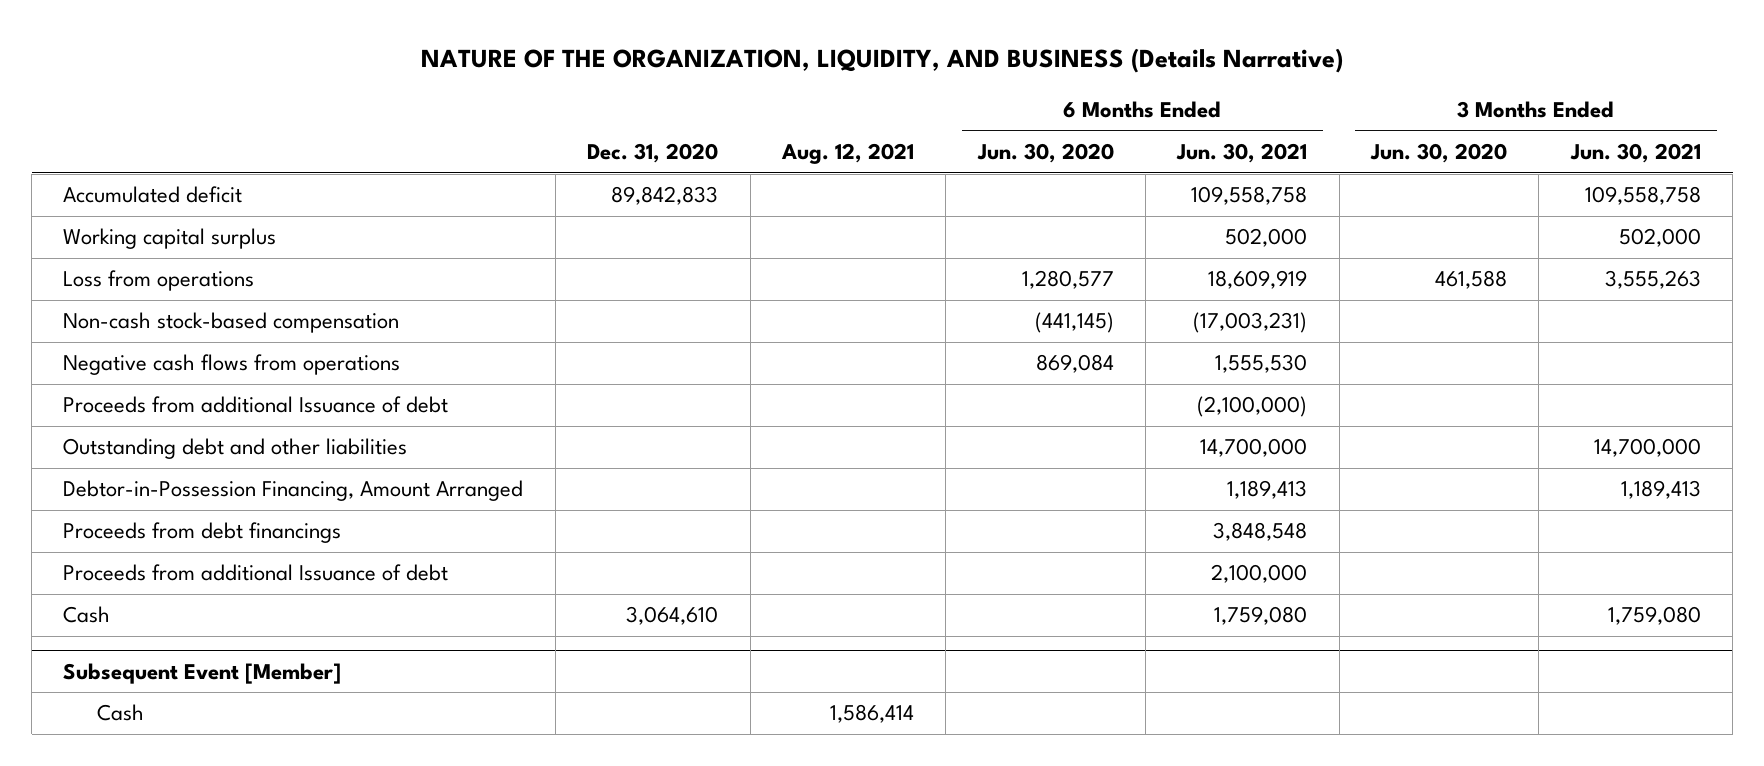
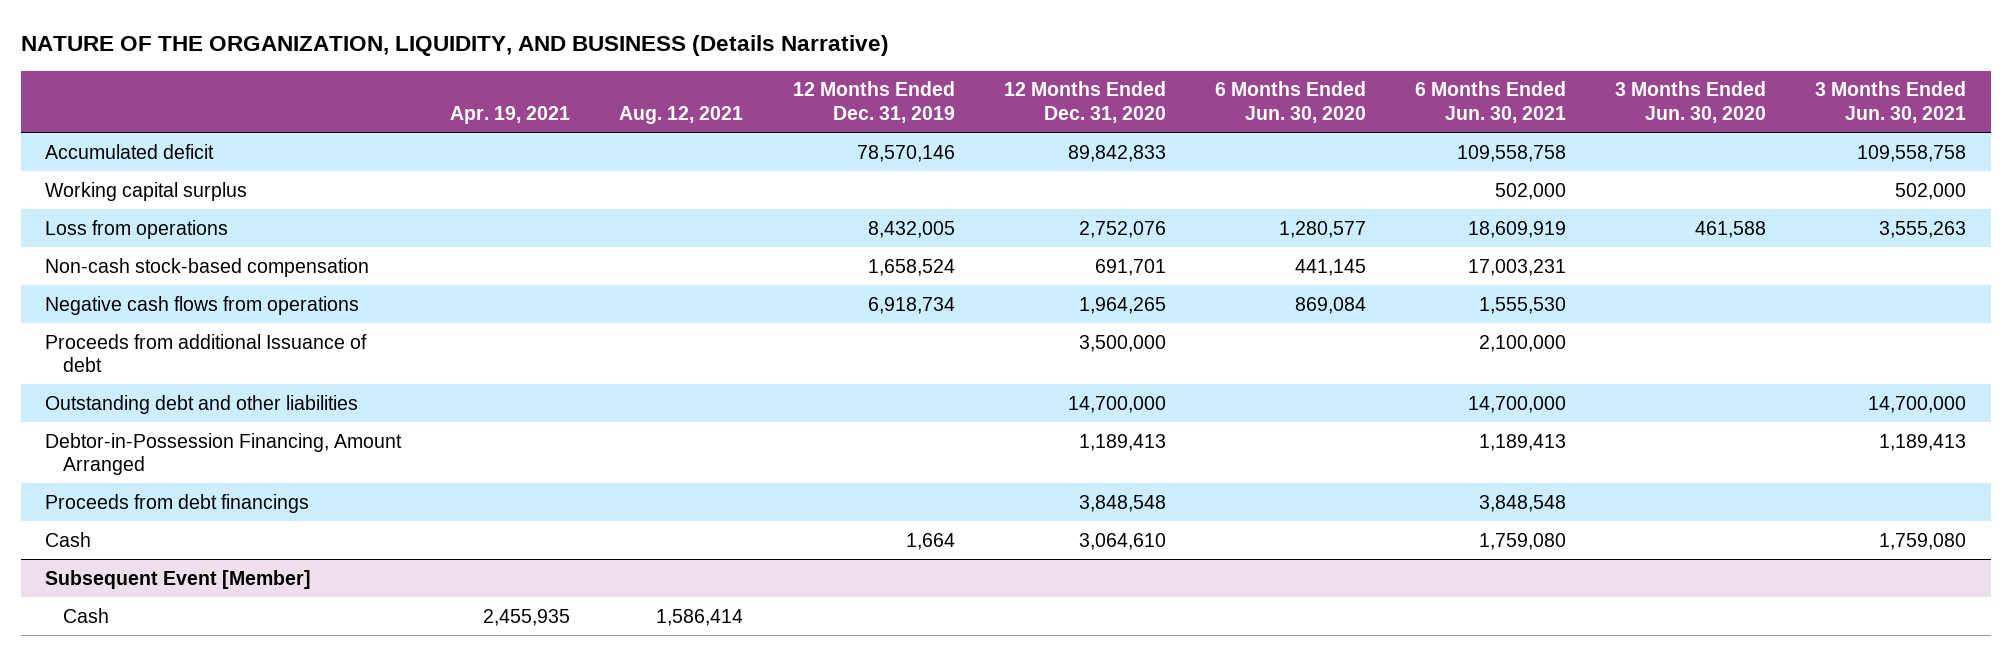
- | Dec. 31, 2020 | Aug. 12, 2021 | 6 Months Ended Jun. 30, 2020 | 6 Months Ended Jun. 30, 2021 | 3 Months Ended Jun. 30, 2020 | 3 Months Ended Jun. 30, 2021
+ | Apr. 19, 2021 | Aug. 12, 2021 | 12 Months Ended Dec. 31, 2019 | 12 Months Ended Dec. 31, 2020 | 6 Months Ended Jun. 30, 2020 | 6 Months Ended Jun. 30, 2021 | 3 Months Ended Jun. 30, 2020 | 3 Months Ended Jun. 30, 2021
- Non-cash stock-based compensation | | | (441,145) | (17,003,231) | |
+ Non-cash stock-based compensation | | | 1,658,524 | 691,701 | 441,145 | 17,003,231 | |
- Proceeds from additional Issuance of debt | | | | (2,100,000) | |
moved up: Proceeds from additional Issuance of debt | | | | 3,500,000 | | 2,100,000 | |

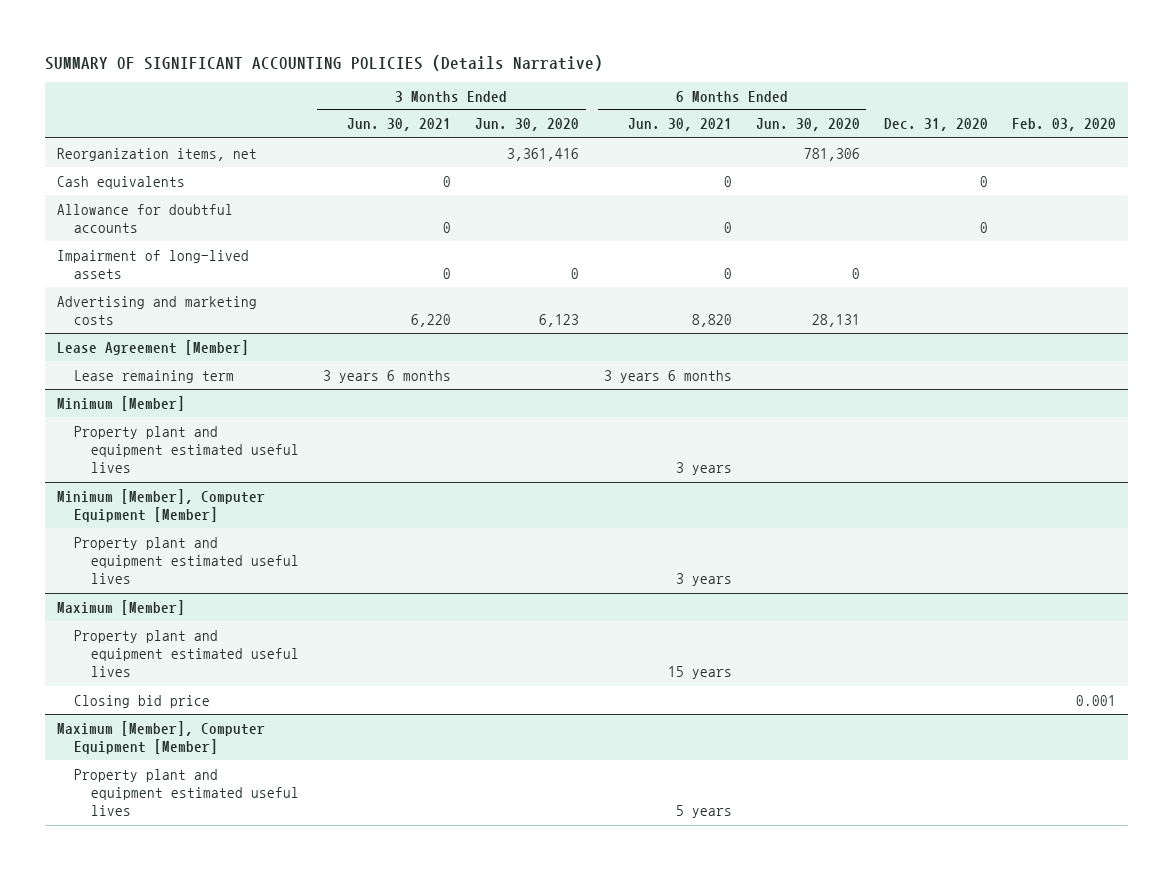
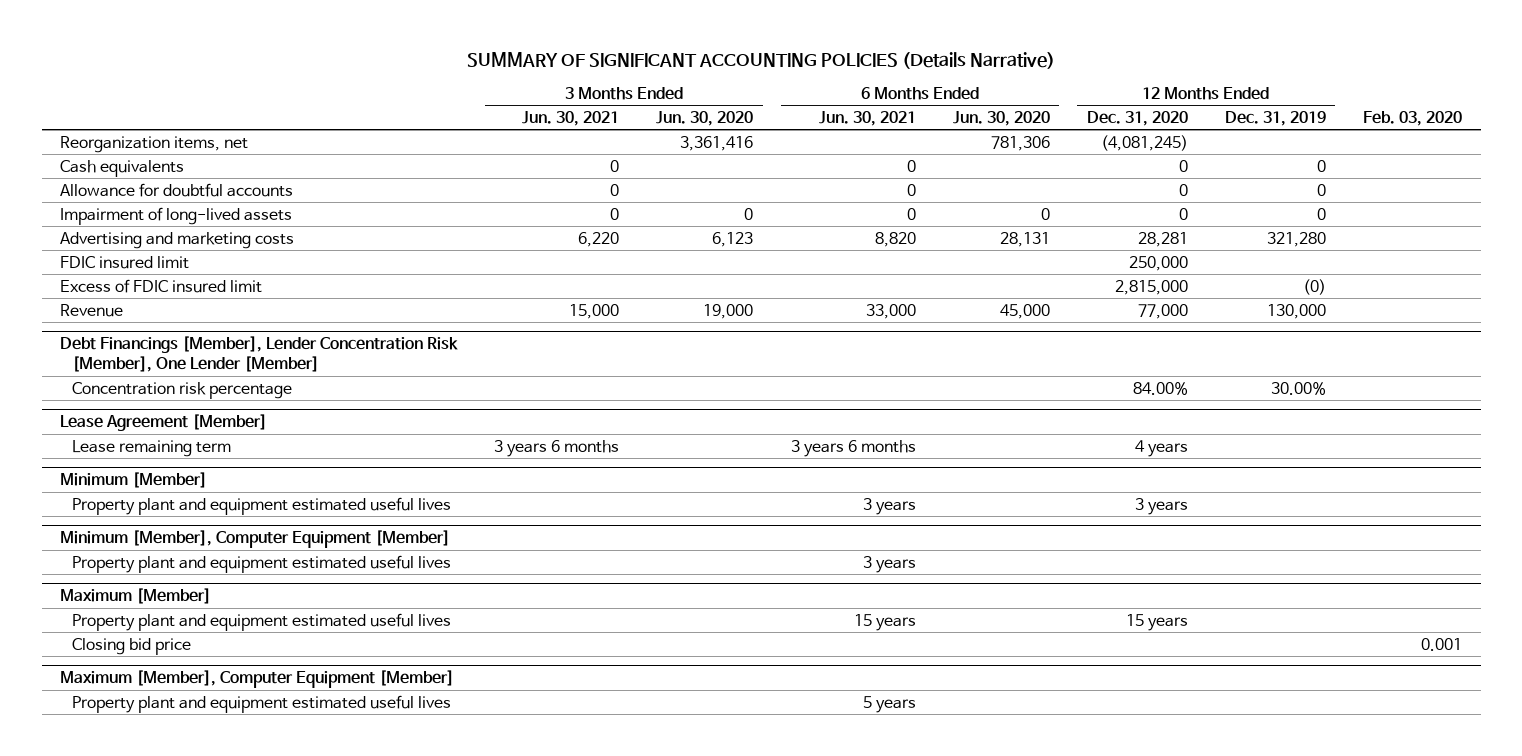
- | 3 Months Ended Jun. 30, 2021 | 3 Months Ended Jun. 30, 2020 | 6 Months Ended Jun. 30, 2021 | 6 Months Ended Jun. 30, 2020 | Dec. 31, 2020 | Feb. 03, 2020
+ | 3 Months Ended Jun. 30, 2021 | 3 Months Ended Jun. 30, 2020 | 6 Months Ended Jun. 30, 2021 | 6 Months Ended Jun. 30, 2020 | 12 Months Ended Dec. 31, 2020 | 12 Months Ended Dec. 31, 2019 | Feb. 03, 2020
+ FDIC insured limit | | | | | 250,000 | |
+ Excess of FDIC insured limit | | | | | 2,815,000 | (0) |
+ Revenue | 15,000 | 19,000 | 33,000 | 45,000 | 77,000 | 130,000 |
+ Debt Financings [Member], Lender Concentration Risk [Member], One Lender [Member]
+ Concentration risk percentage | | | | | 84.00% | 30.00% |

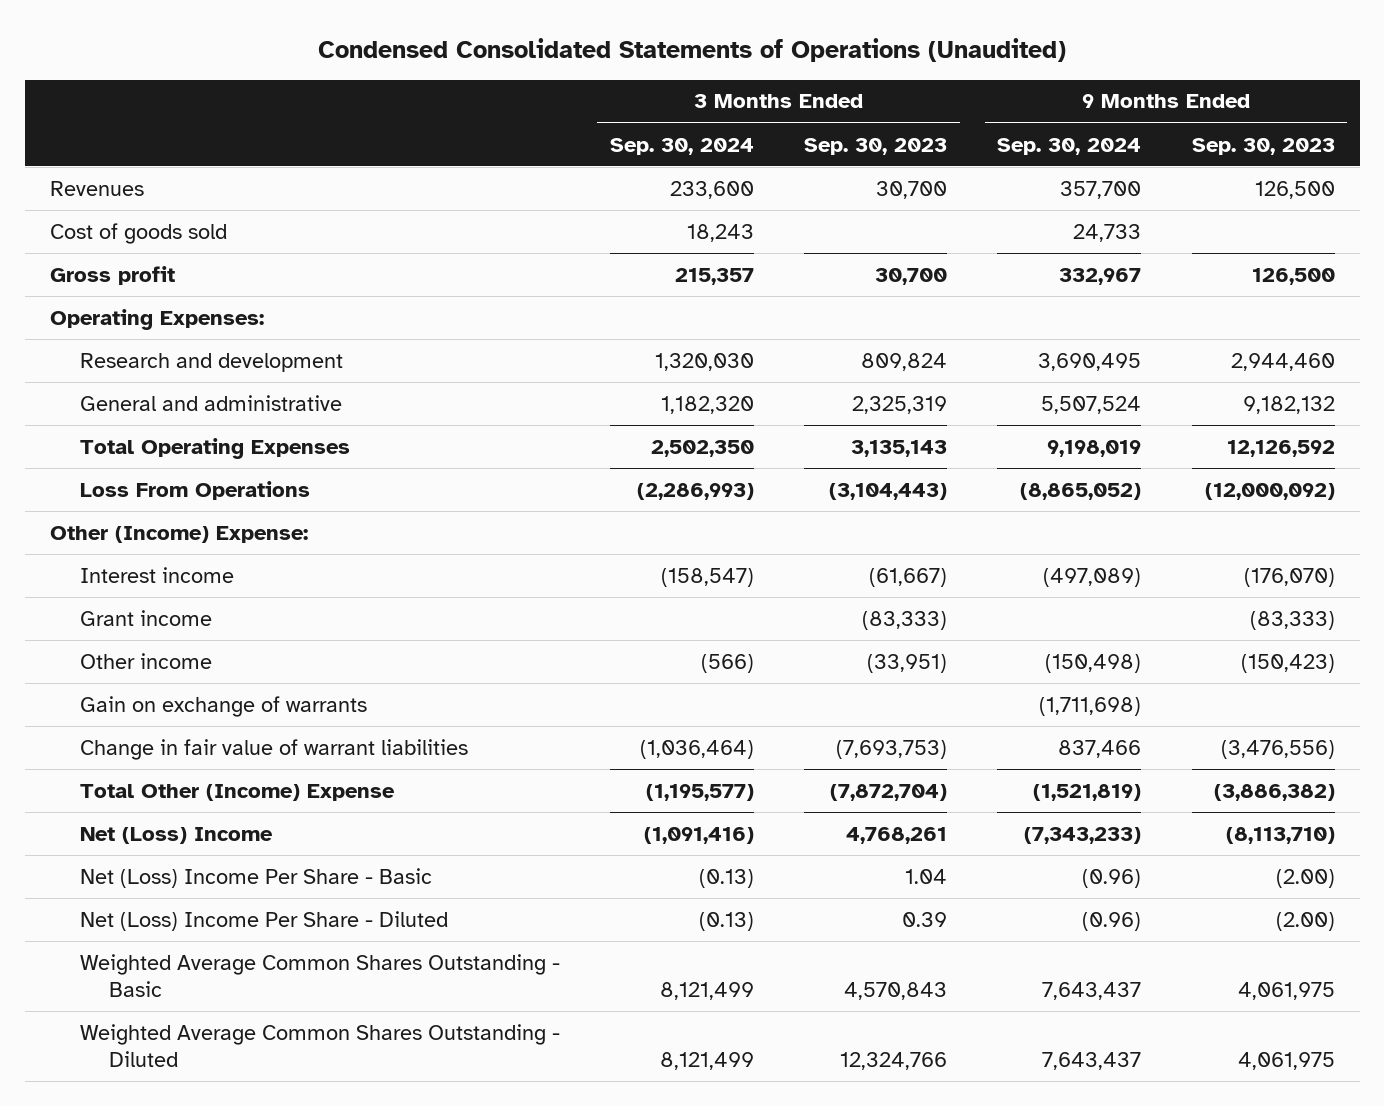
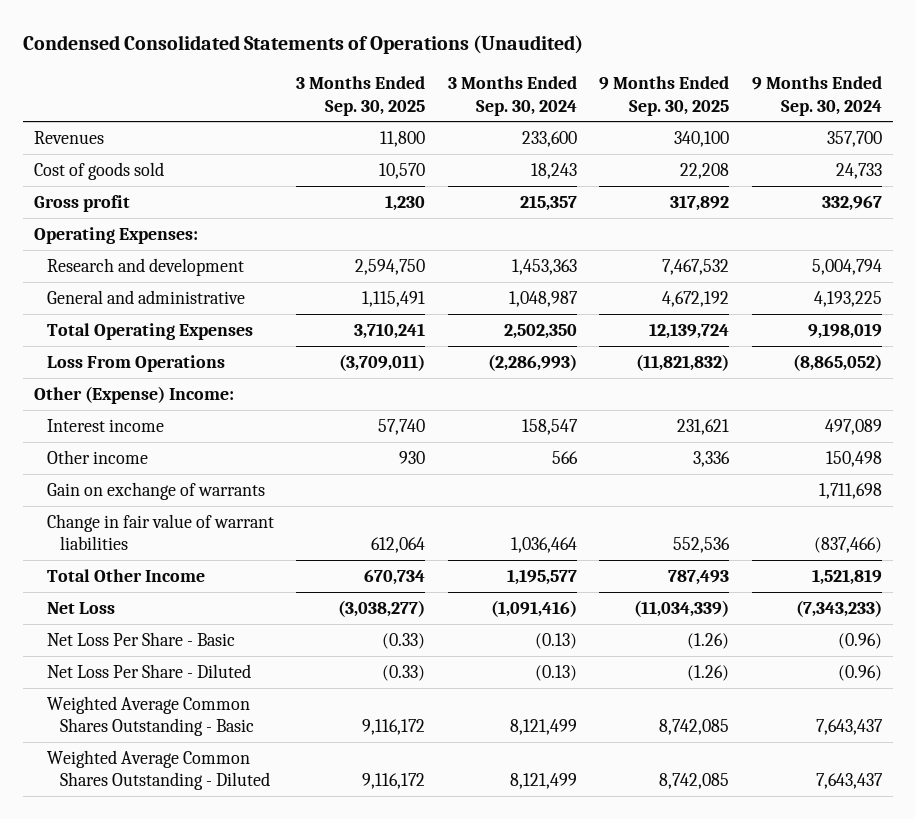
- | 3 Months Ended Sep. 30, 2024 | 3 Months Ended Sep. 30, 2023 | 9 Months Ended Sep. 30, 2024 | 9 Months Ended Sep. 30, 2023
+ | 3 Months Ended Sep. 30, 2025 | 3 Months Ended Sep. 30, 2024 | 9 Months Ended Sep. 30, 2025 | 9 Months Ended Sep. 30, 2024
- Research and development | 1,320,030 | 809,824 | 3,690,495 | 2,944,460
- General and administrative | 1,182,320 | 2,325,319 | 5,507,524 | 9,182,132
+ Research and development | 2,594,750 | 1,453,363 | 7,467,532 | 5,004,794
+ General and administrative | 1,115,491 | 1,048,987 | 4,672,192 | 4,193,225
- Other (Income) Expense:
- Interest income | (158,547) | (61,667) | (497,089) | (176,070)
- Grant income | | (83,333) | | (83,333)
- Other income | (566) | (33,951) | (150,498) | (150,423)
- Gain on exchange of warrants | | | (1,711,698) |
- Change in fair value of warrant liabilities | (1,036,464) | (7,693,753) | 837,466 | (3,476,556)
- Total Other (Income) Expense | (1,195,577) | (7,872,704) | (1,521,819) | (3,886,382)
- Net (Loss) Income | (1,091,416) | 4,768,261 | (7,343,233) | (8,113,710)
- Net (Loss) Income Per Share - Basic | (0.13) | 1.04 | (0.96) | (2.00)
- Net (Loss) Income Per Share - Diluted | (0.13) | 0.39 | (0.96) | (2.00)
+ Other (Expense) Income:
+ Interest income | 57,740 | 158,547 | 231,621 | 497,089
+ Other income | 930 | 566 | 3,336 | 150,498
+ Gain on exchange of warrants | | | | 1,711,698
+ Change in fair value of warrant liabilities | 612,064 | 1,036,464 | 552,536 | (837,466)
+ Total Other Income | 670,734 | 1,195,577 | 787,493 | 1,521,819
+ Net Loss | (3,038,277) | (1,091,416) | (11,034,339) | (7,343,233)
+ Net Loss Per Share - Basic | (0.33) | (0.13) | (1.26) | (0.96)
+ Net Loss Per Share - Diluted | (0.33) | (0.13) | (1.26) | (0.96)

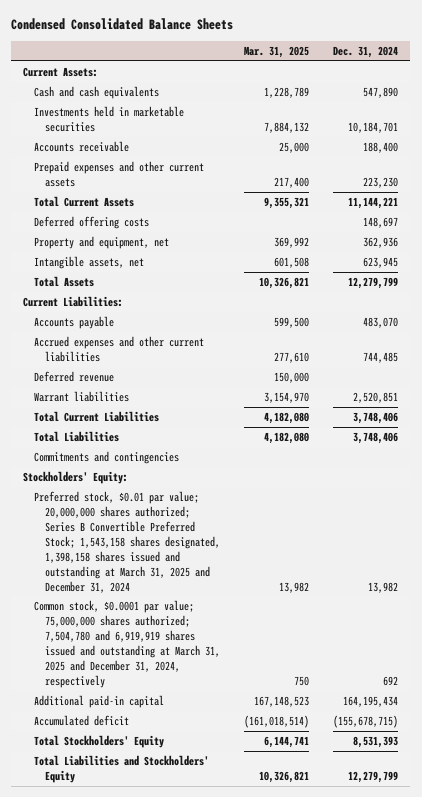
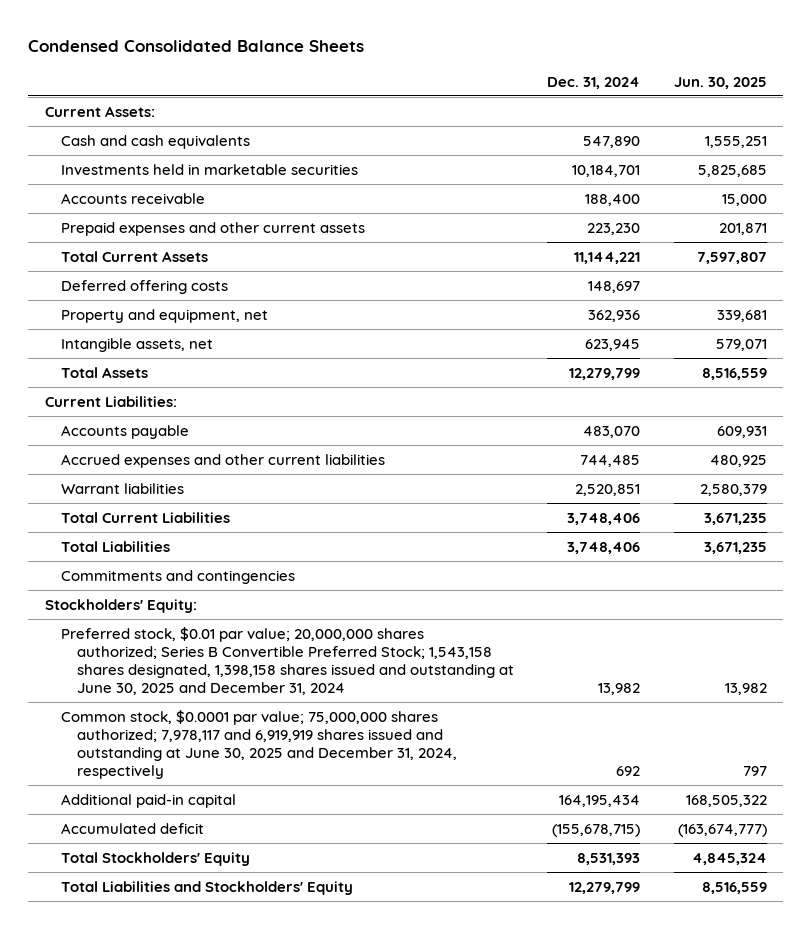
- | Mar. 31, 2025 | Dec. 31, 2024
+ | Dec. 31, 2024 | Jun. 30, 2025
- Deferred revenue | 150,000 |
- Preferred stock, $0.01 par value; 20,000,000 shares authorized; Series B Convertible Preferred Stock; 1,543,158 shares designated, 1,398,158 shares issued and outstanding at March 31, 2025 and December 31, 2024 | 13,982 | 13,982
- Common stock, $0.0001 par value; 75,000,000 shares authorized; 7,504,780 and 6,919,919 shares issued and outstanding at March 31, 2025 and December 31, 2024, respectively | 750 | 692
+ Preferred stock, $0.01 par value; 20,000,000 shares authorized; Series B Convertible Preferred Stock; 1,543,158 shares designated, 1,398,158 shares issued and outstanding at June 30, 2025 and December 31, 2024 | 13,982 | 13,982
+ Common stock, $0.0001 par value; 75,000,000 shares authorized; 7,978,117 and 6,919,919 shares issued and outstanding at June 30, 2025 and December 31, 2024, respectively | 692 | 797

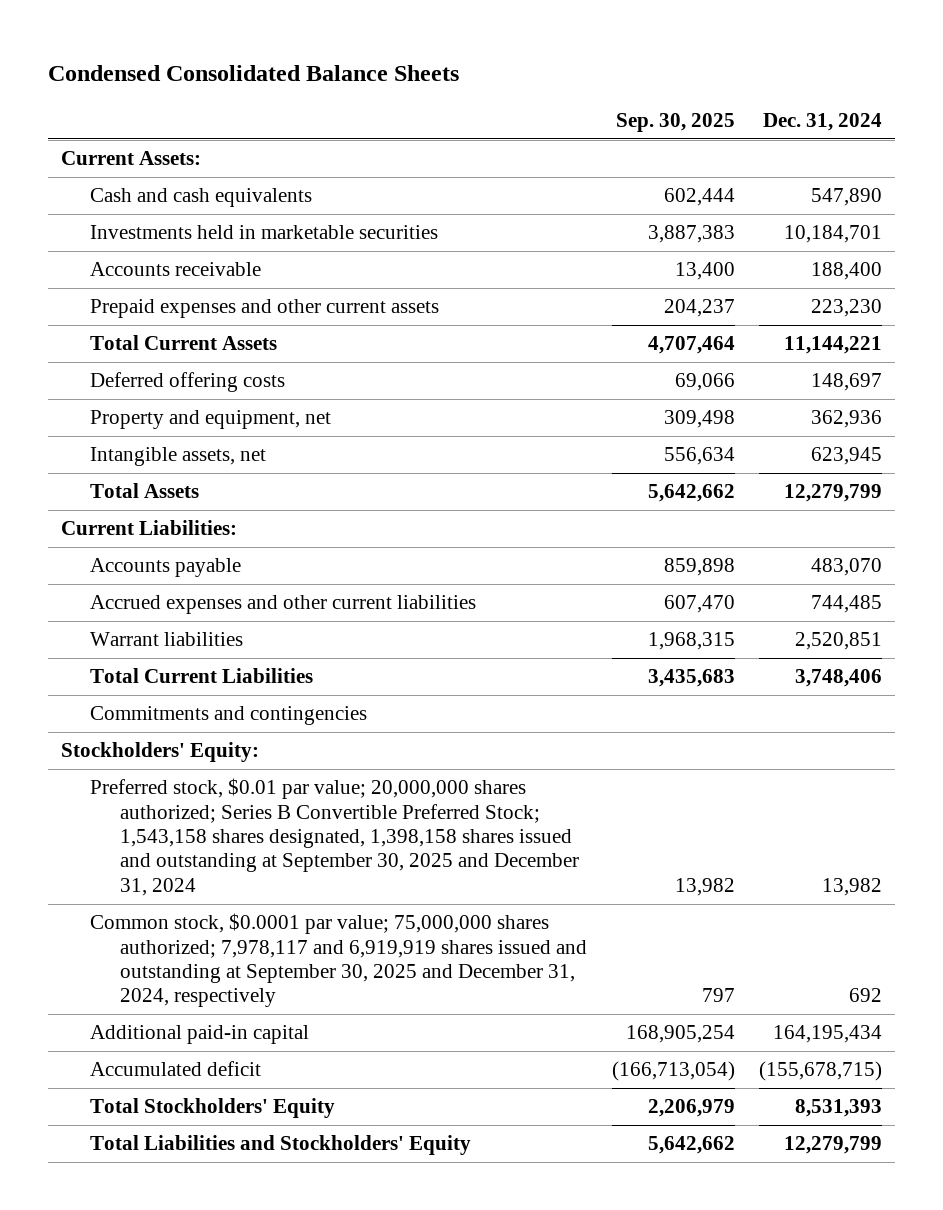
- | Dec. 31, 2024 | Jun. 30, 2025
+ | Sep. 30, 2025 | Dec. 31, 2024
- Total Liabilities | 3,748,406 | 3,671,235
- Preferred stock, $0.01 par value; 20,000,000 shares authorized; Series B Convertible Preferred Stock; 1,543,158 shares designated, 1,398,158 shares issued and outstanding at June 30, 2025 and December 31, 2024 | 13,982 | 13,982
- Common stock, $0.0001 par value; 75,000,000 shares authorized; 7,978,117 and 6,919,919 shares issued and outstanding at June 30, 2025 and December 31, 2024, respectively | 692 | 797
+ Preferred stock, $0.01 par value; 20,000,000 shares authorized; Series B Convertible Preferred Stock; 1,543,158 shares designated, 1,398,158 shares issued and outstanding at September 30, 2025 and December 31, 2024 | 13,982 | 13,982
+ Common stock, $0.0001 par value; 75,000,000 shares authorized; 7,978,117 and 6,919,919 shares issued and outstanding at September 30, 2025 and December 31, 2024, respectively | 797 | 692

